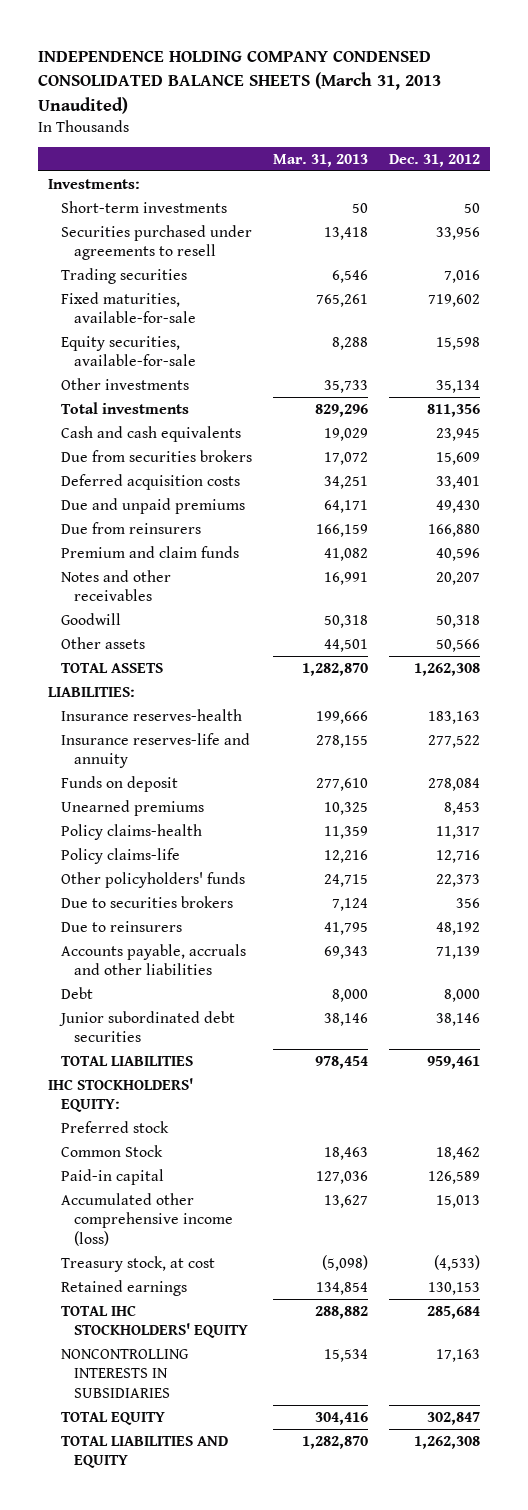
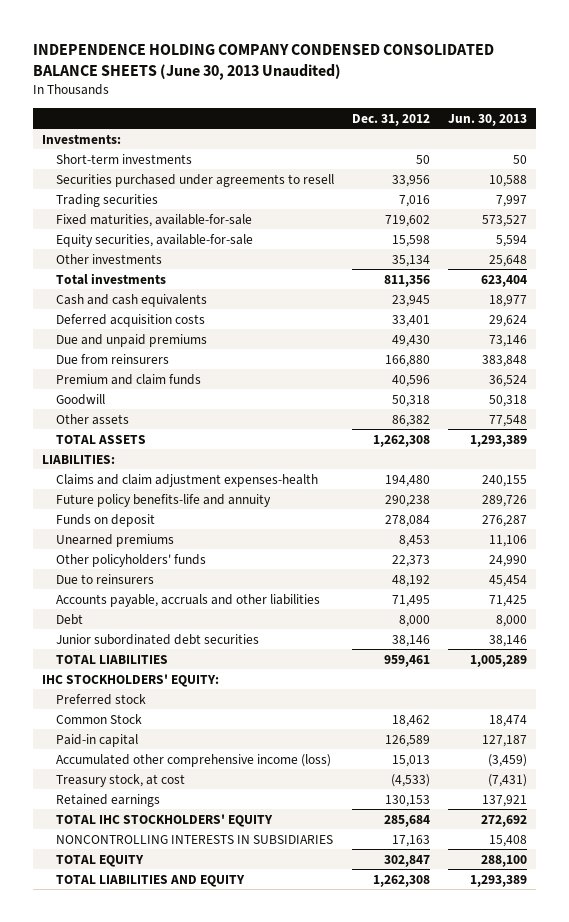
- INDEPENDENCE HOLDING COMPANY CONDENSED CONSOLIDATED BALANCE SHEETS (March 31, 2013 Unaudited)
+ INDEPENDENCE HOLDING COMPANY CONDENSED CONSOLIDATED BALANCE SHEETS (June 30, 2013 Unaudited)
- | Mar. 31, 2013 | Dec. 31, 2012
+ | Dec. 31, 2012 | Jun. 30, 2013
- Due from securities brokers | 17,072 | 15,609
- Notes and other receivables | 16,991 | 20,207
- Other assets | 44,501 | 50,566
+ Other assets | 86,382 | 77,548
- Insurance reserves-health | 199,666 | 183,163
- Insurance reserves-life and annuity | 278,155 | 277,522
+ Claims and claim adjustment expenses-health | 194,480 | 240,155
+ Future policy benefits-life and annuity | 290,238 | 289,726
- Policy claims-health | 11,359 | 11,317
- Policy claims-life | 12,216 | 12,716
- Due to securities brokers | 7,124 | 356
- Accounts payable, accruals and other liabilities | 69,343 | 71,139
+ Accounts payable, accruals and other liabilities | 71,495 | 71,425

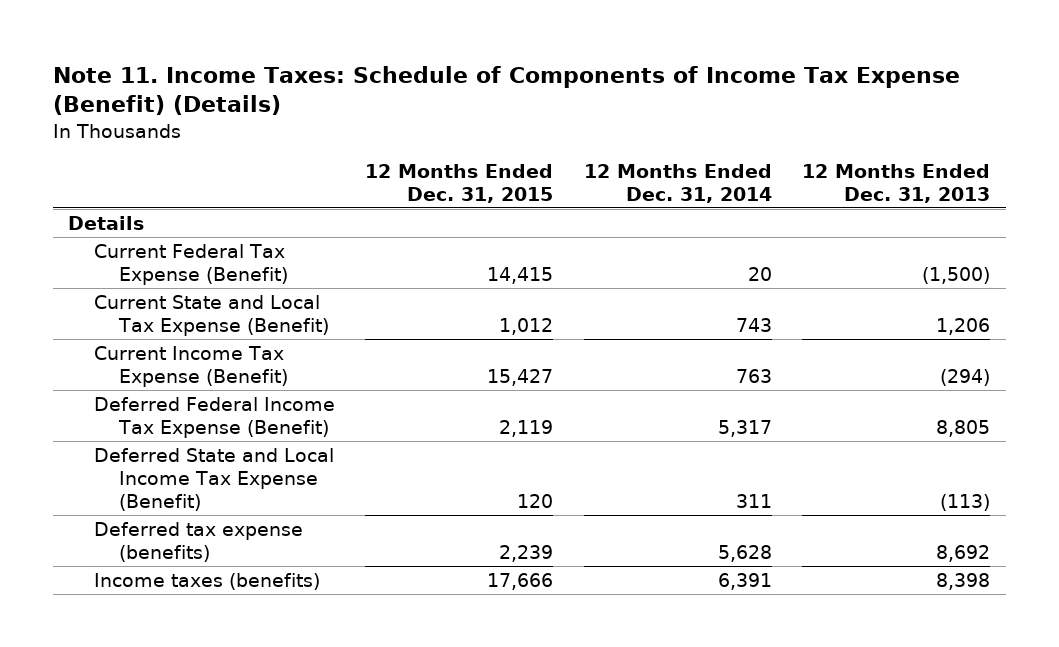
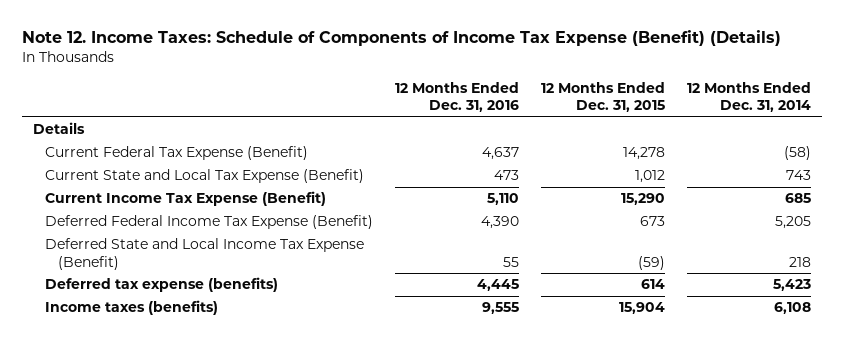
- Note 11. Income Taxes: Schedule of Components of Income Tax Expense (Benefit) (Details)
+ Note 12. Income Taxes: Schedule of Components of Income Tax Expense (Benefit) (Details)
- | 12 Months Ended Dec. 31, 2015 | 12 Months Ended Dec. 31, 2014 | 12 Months Ended Dec. 31, 2013
+ | 12 Months Ended Dec. 31, 2016 | 12 Months Ended Dec. 31, 2015 | 12 Months Ended Dec. 31, 2014
- Current Federal Tax Expense (Benefit) | 14,415 | 20 | (1,500)
+ Current Federal Tax Expense (Benefit) | 4,637 | 14,278 | (58)
- Current Income Tax Expense (Benefit) | 15,427 | 763 | (294)
- Deferred Federal Income Tax Expense (Benefit) | 2,119 | 5,317 | 8,805
- Deferred State and Local Income Tax Expense (Benefit) | 120 | 311 | (113)
- Deferred tax expense (benefits) | 2,239 | 5,628 | 8,692
- Income taxes (benefits) | 17,666 | 6,391 | 8,398
+ Current Income Tax Expense (Benefit) | 5,110 | 15,290 | 685
+ Deferred Federal Income Tax Expense (Benefit) | 4,390 | 673 | 5,205
+ Deferred State and Local Income Tax Expense (Benefit) | 55 | (59) | 218
+ Deferred tax expense (benefits) | 4,445 | 614 | 5,423
+ Income taxes (benefits) | 9,555 | 15,904 | 6,108

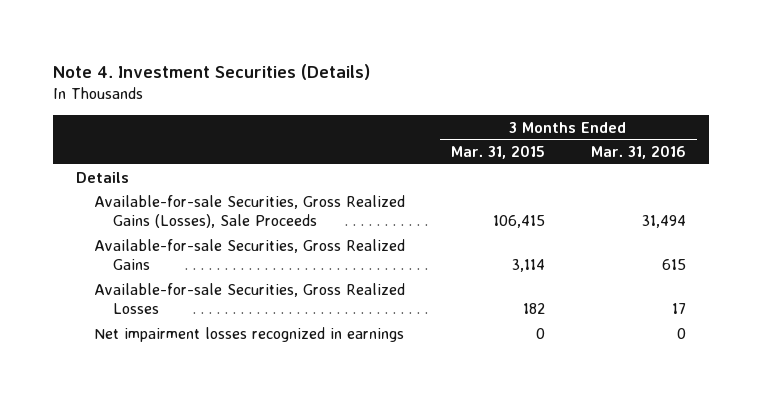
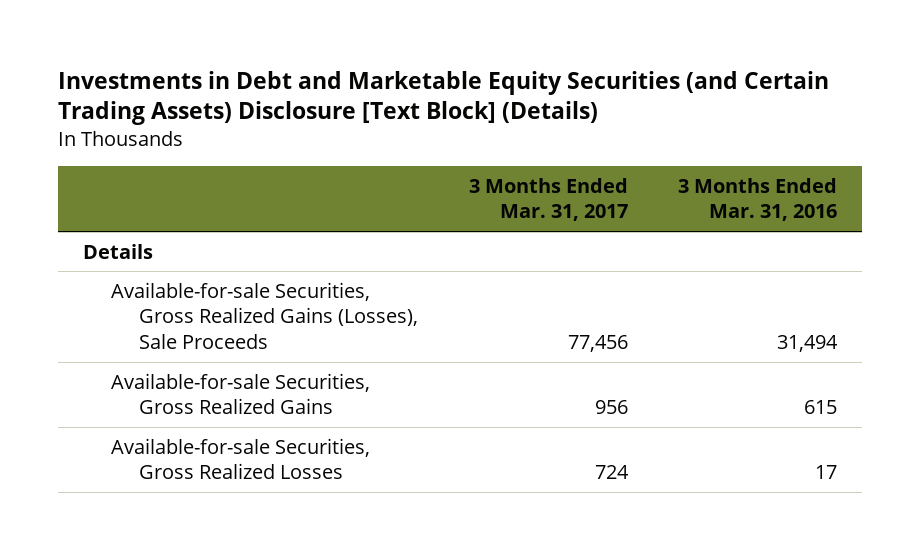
- Note 4. Investment Securities (Details)
+ Investments in Debt and Marketable Equity Securities (and Certain Trading Assets) Disclosure [Text Block] (Details)
- | 3 Months Ended Mar. 31, 2015 | 3 Months Ended Mar. 31, 2016
+ | 3 Months Ended Mar. 31, 2017 | 3 Months Ended Mar. 31, 2016
- Net impairment losses recognized in earnings | 0 | 0

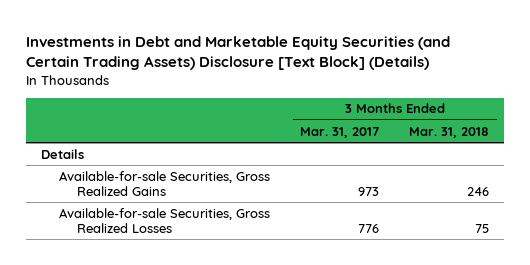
- | 3 Months Ended Mar. 31, 2017 | 3 Months Ended Mar. 31, 2016
+ | 3 Months Ended Mar. 31, 2017 | 3 Months Ended Mar. 31, 2018
- Available-for-sale Securities, Gross Realized Gains (Losses), Sale Proceeds | 77,456 | 31,494
- Available-for-sale Securities, Gross Realized Gains | 956 | 615
- Available-for-sale Securities, Gross Realized Losses | 724 | 17
+ Available-for-sale Securities, Gross Realized Gains | 973 | 246
+ Available-for-sale Securities, Gross Realized Losses | 776 | 75

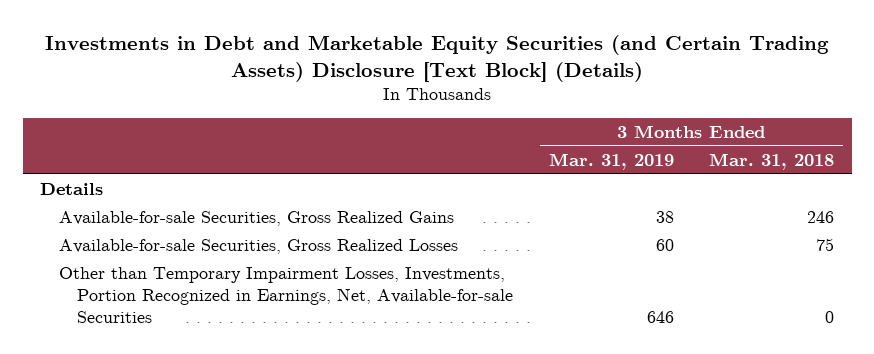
- | 3 Months Ended Mar. 31, 2017 | 3 Months Ended Mar. 31, 2018
+ | 3 Months Ended Mar. 31, 2019 | 3 Months Ended Mar. 31, 2018
+ Other than Temporary Impairment Losses, Investments, Portion Recognized in Earnings, Net, Available-for-sale Securities | 646 | 0

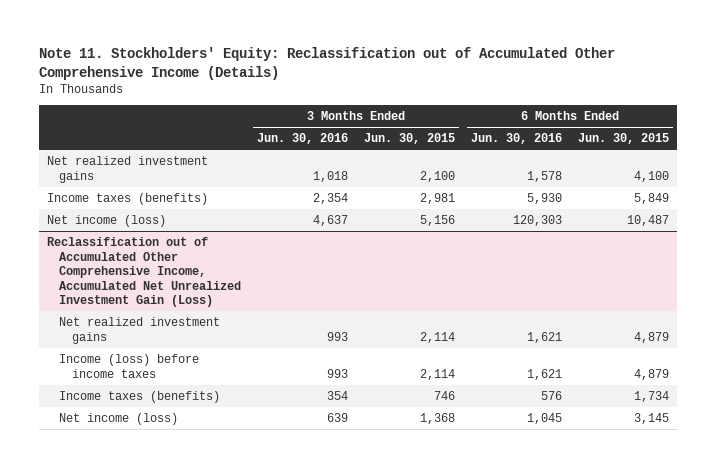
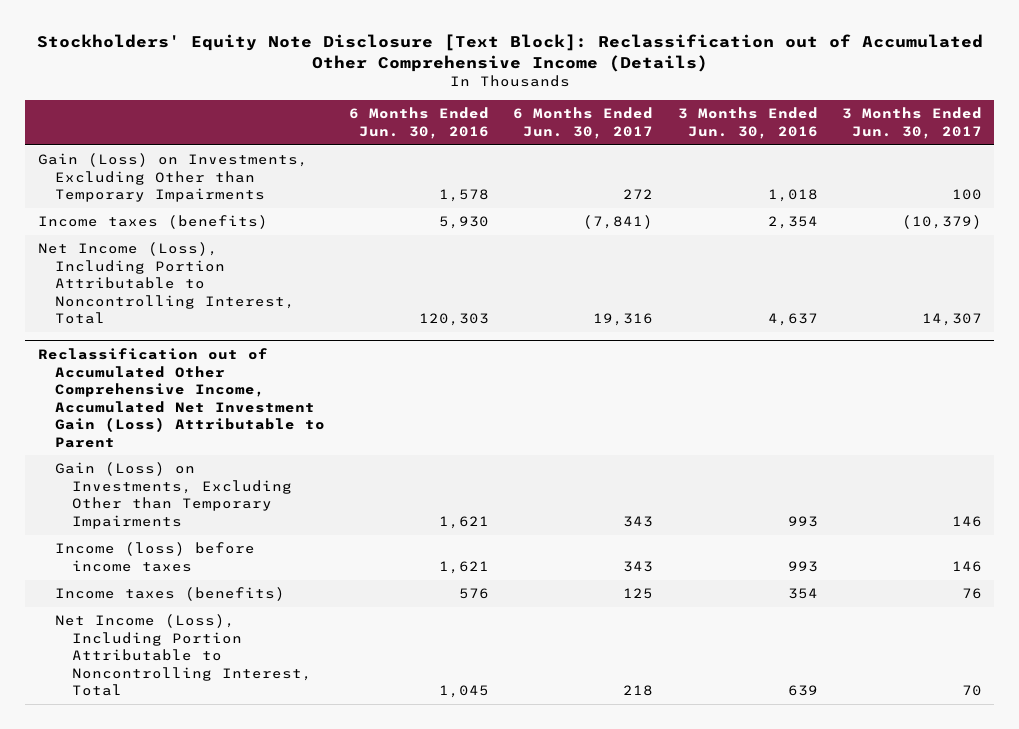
- Note 11. Stockholders' Equity: Reclassification out of Accumulated Other Comprehensive Income (Details)
+ Stockholders' Equity Note Disclosure [Text Block]: Reclassification out of Accumulated Other Comprehensive Income (Details)
- | 3 Months Ended Jun. 30, 2016 | 3 Months Ended Jun. 30, 2015 | 6 Months Ended Jun. 30, 2016 | 6 Months Ended Jun. 30, 2015
+ | 6 Months Ended Jun. 30, 2016 | 6 Months Ended Jun. 30, 2017 | 3 Months Ended Jun. 30, 2016 | 3 Months Ended Jun. 30, 2017
- Net realized investment gains | 1,018 | 2,100 | 1,578 | 4,100
+ Gain (Loss) on Investments, Excluding Other than Temporary Impairments | 1,578 | 272 | 1,018 | 100
- Net income (loss) | 4,637 | 5,156 | 120,303 | 10,487
- Reclassification out of Accumulated Other Comprehensive Income, Accumulated Net Unrealized Investment Gain (Loss)
- Net realized investment gains | 993 | 2,114 | 1,621 | 4,879
+ Net Income (Loss), Including Portion Attributable to Noncontrolling Interest, Total | 120,303 | 19,316 | 4,637 | 14,307
+ Reclassification out of Accumulated Other Comprehensive Income, Accumulated Net Investment Gain (Loss) Attributable to Parent
+ Gain (Loss) on Investments, Excluding Other than Temporary Impairments | 1,621 | 343 | 993 | 146
- Net income (loss) | 639 | 1,368 | 1,045 | 3,145
+ Net Income (Loss), Including Portion Attributable to Noncontrolling Interest, Total | 1,045 | 218 | 639 | 70

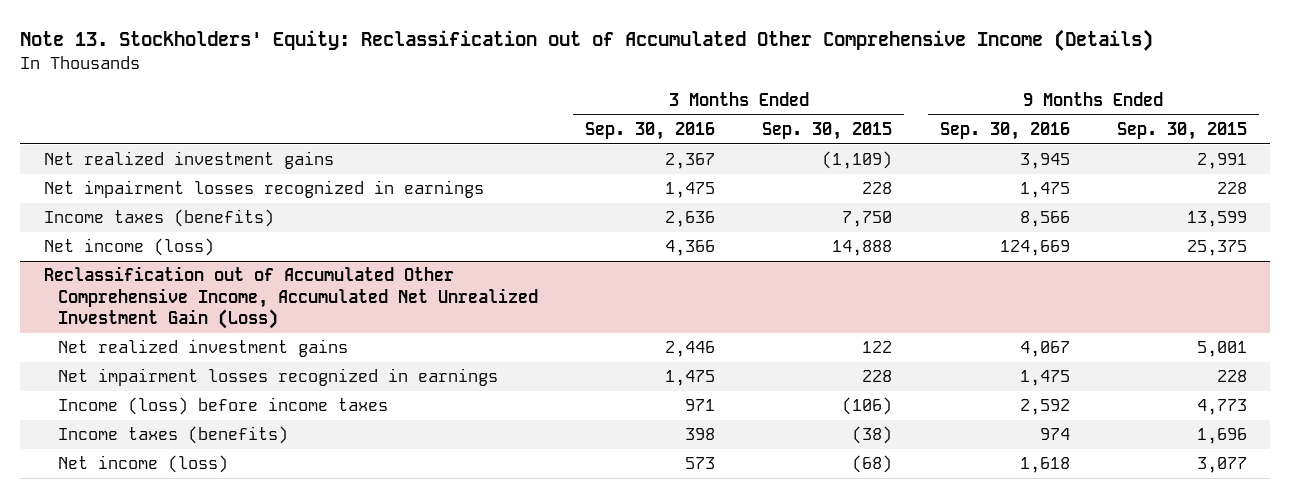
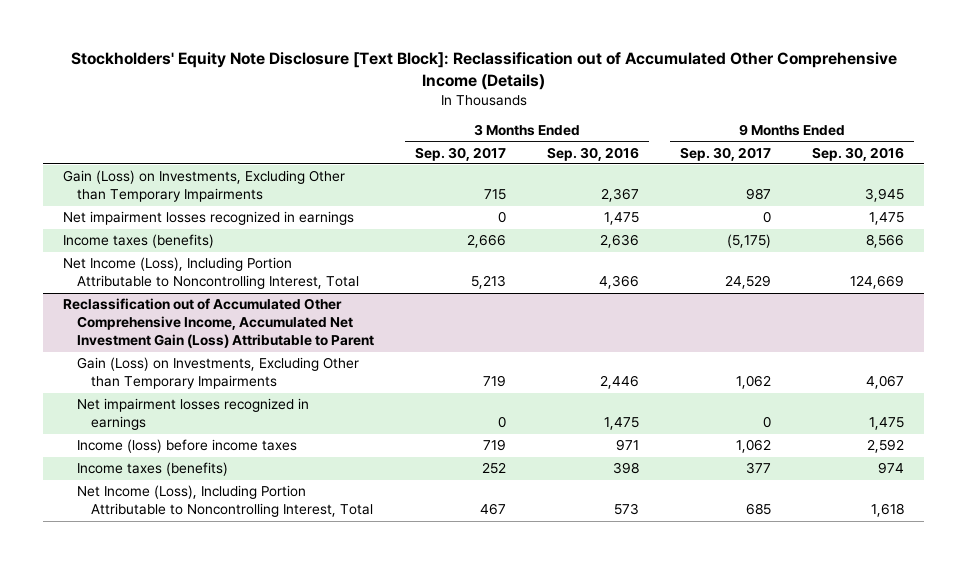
- Note 13. Stockholders' Equity: Reclassification out of Accumulated Other Comprehensive Income (Details)
+ Stockholders' Equity Note Disclosure [Text Block]: Reclassification out of Accumulated Other Comprehensive Income (Details)
- | 3 Months Ended Sep. 30, 2016 | 3 Months Ended Sep. 30, 2015 | 9 Months Ended Sep. 30, 2016 | 9 Months Ended Sep. 30, 2015
+ | 3 Months Ended Sep. 30, 2017 | 3 Months Ended Sep. 30, 2016 | 9 Months Ended Sep. 30, 2017 | 9 Months Ended Sep. 30, 2016
- Net realized investment gains | 2,367 | (1,109) | 3,945 | 2,991
+ Gain (Loss) on Investments, Excluding Other than Temporary Impairments | 715 | 2,367 | 987 | 3,945
- Net income (loss) | 4,366 | 14,888 | 124,669 | 25,375
- Reclassification out of Accumulated Other Comprehensive Income, Accumulated Net Unrealized Investment Gain (Loss)
- Net realized investment gains | 2,446 | 122 | 4,067 | 5,001
+ Net Income (Loss), Including Portion Attributable to Noncontrolling Interest, Total | 5,213 | 4,366 | 24,529 | 124,669
+ Reclassification out of Accumulated Other Comprehensive Income, Accumulated Net Investment Gain (Loss) Attributable to Parent
+ Gain (Loss) on Investments, Excluding Other than Temporary Impairments | 719 | 2,446 | 1,062 | 4,067
- Net income (loss) | 573 | (68) | 1,618 | 3,077
+ Net Income (Loss), Including Portion Attributable to Noncontrolling Interest, Total | 467 | 573 | 685 | 1,618

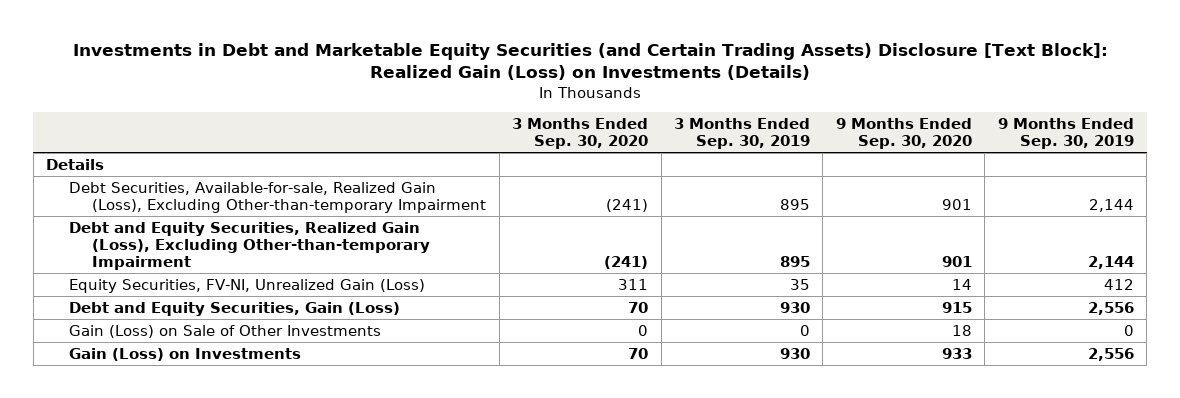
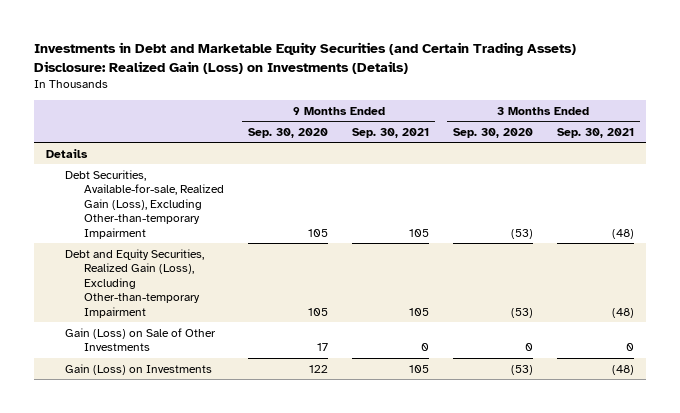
- Investments in Debt and Marketable Equity Securities (and Certain Trading Assets) Disclosure [Text Block]: Realized Gain (Loss) on Investments (Details)
+ Investments in Debt and Marketable Equity Securities (and Certain Trading Assets) Disclosure: Realized Gain (Loss) on Investments (Details)
- | 3 Months Ended Sep. 30, 2020 | 3 Months Ended Sep. 30, 2019 | 9 Months Ended Sep. 30, 2020 | 9 Months Ended Sep. 30, 2019
+ | 9 Months Ended Sep. 30, 2020 | 9 Months Ended Sep. 30, 2021 | 3 Months Ended Sep. 30, 2020 | 3 Months Ended Sep. 30, 2021
- Debt Securities, Available-for-sale, Realized Gain (Loss), Excluding Other-than-temporary Impairment | (241) | 895 | 901 | 2,144
- Debt and Equity Securities, Realized Gain (Loss), Excluding Other-than-temporary Impairment | (241) | 895 | 901 | 2,144
- Equity Securities, FV-NI, Unrealized Gain (Loss) | 311 | 35 | 14 | 412
- Debt and Equity Securities, Gain (Loss) | 70 | 930 | 915 | 2,556
- Gain (Loss) on Sale of Other Investments | 0 | 0 | 18 | 0
- Gain (Loss) on Investments | 70 | 930 | 933 | 2,556
+ Debt Securities, Available-for-sale, Realized Gain (Loss), Excluding Other-than-temporary Impairment | 105 | 105 | (53) | (48)
+ Debt and Equity Securities, Realized Gain (Loss), Excluding Other-than-temporary Impairment | 105 | 105 | (53) | (48)
+ Gain (Loss) on Sale of Other Investments | 17 | 0 | 0 | 0
+ Gain (Loss) on Investments | 122 | 105 | (53) | (48)

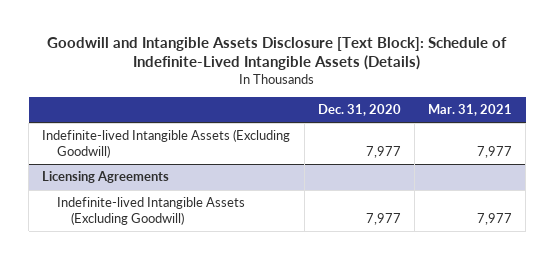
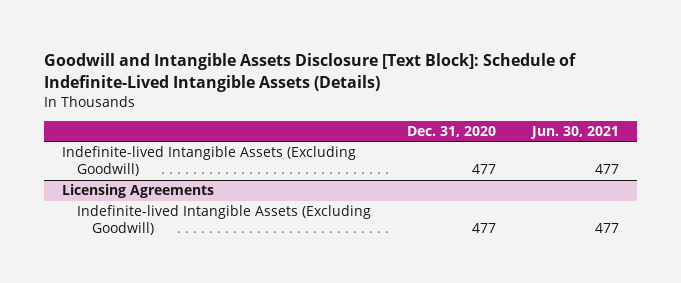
- | Dec. 31, 2020 | Mar. 31, 2021
+ | Dec. 31, 2020 | Jun. 30, 2021
- Indefinite-lived Intangible Assets (Excluding Goodwill) | 7,977 | 7,977
+ Indefinite-lived Intangible Assets (Excluding Goodwill) | 477 | 477
@ Licensing Agreements
- Indefinite-lived Intangible Assets (Excluding Goodwill) | 7,977 | 7,977
+ Indefinite-lived Intangible Assets (Excluding Goodwill) | 477 | 477

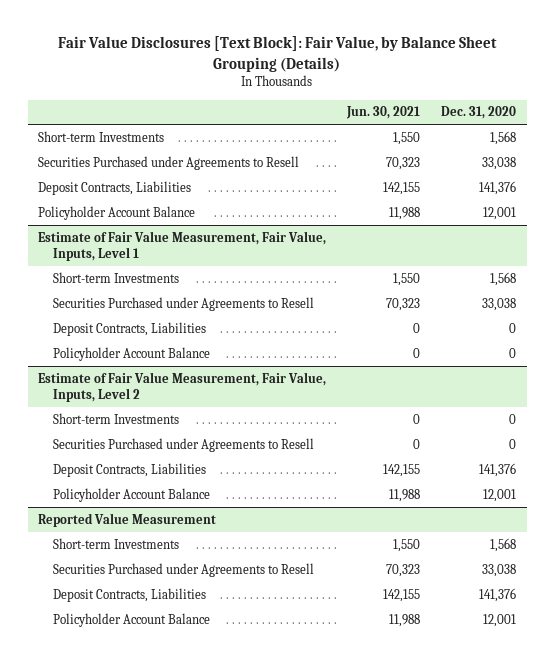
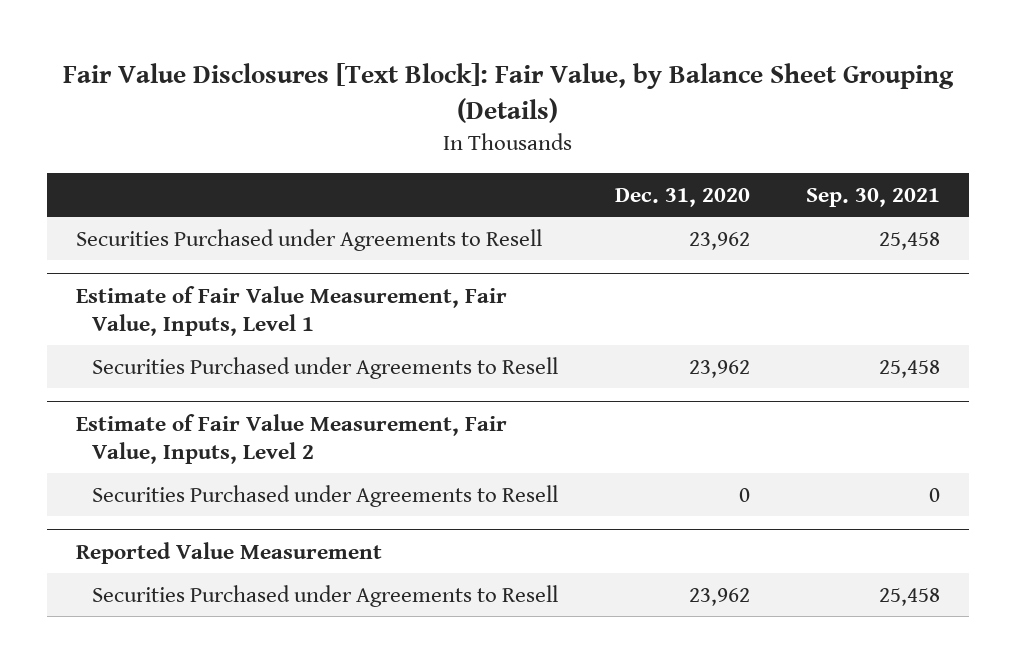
- | Jun. 30, 2021 | Dec. 31, 2020
+ | Dec. 31, 2020 | Sep. 30, 2021
- Short-term Investments | 1,550 | 1,568
- Securities Purchased under Agreements to Resell | 70,323 | 33,038
- Deposit Contracts, Liabilities | 142,155 | 141,376
- Policyholder Account Balance | 11,988 | 12,001
+ Securities Purchased under Agreements to Resell | 23,962 | 25,458
@ Estimate of Fair Value Measurement, Fair Value, Inputs, Level 1
- Short-term Investments | 1,550 | 1,568
- Securities Purchased under Agreements to Resell | 70,323 | 33,038
- Deposit Contracts, Liabilities | 0 | 0
- Policyholder Account Balance | 0 | 0
+ Securities Purchased under Agreements to Resell | 23,962 | 25,458
@ Estimate of Fair Value Measurement, Fair Value, Inputs, Level 2
- Short-term Investments | 0 | 0
- Deposit Contracts, Liabilities | 142,155 | 141,376
- Policyholder Account Balance | 11,988 | 12,001
@ Reported Value Measurement
- Short-term Investments | 1,550 | 1,568
- Securities Purchased under Agreements to Resell | 70,323 | 33,038
- Deposit Contracts, Liabilities | 142,155 | 141,376
- Policyholder Account Balance | 11,988 | 12,001
+ Securities Purchased under Agreements to Resell | 23,962 | 25,458

